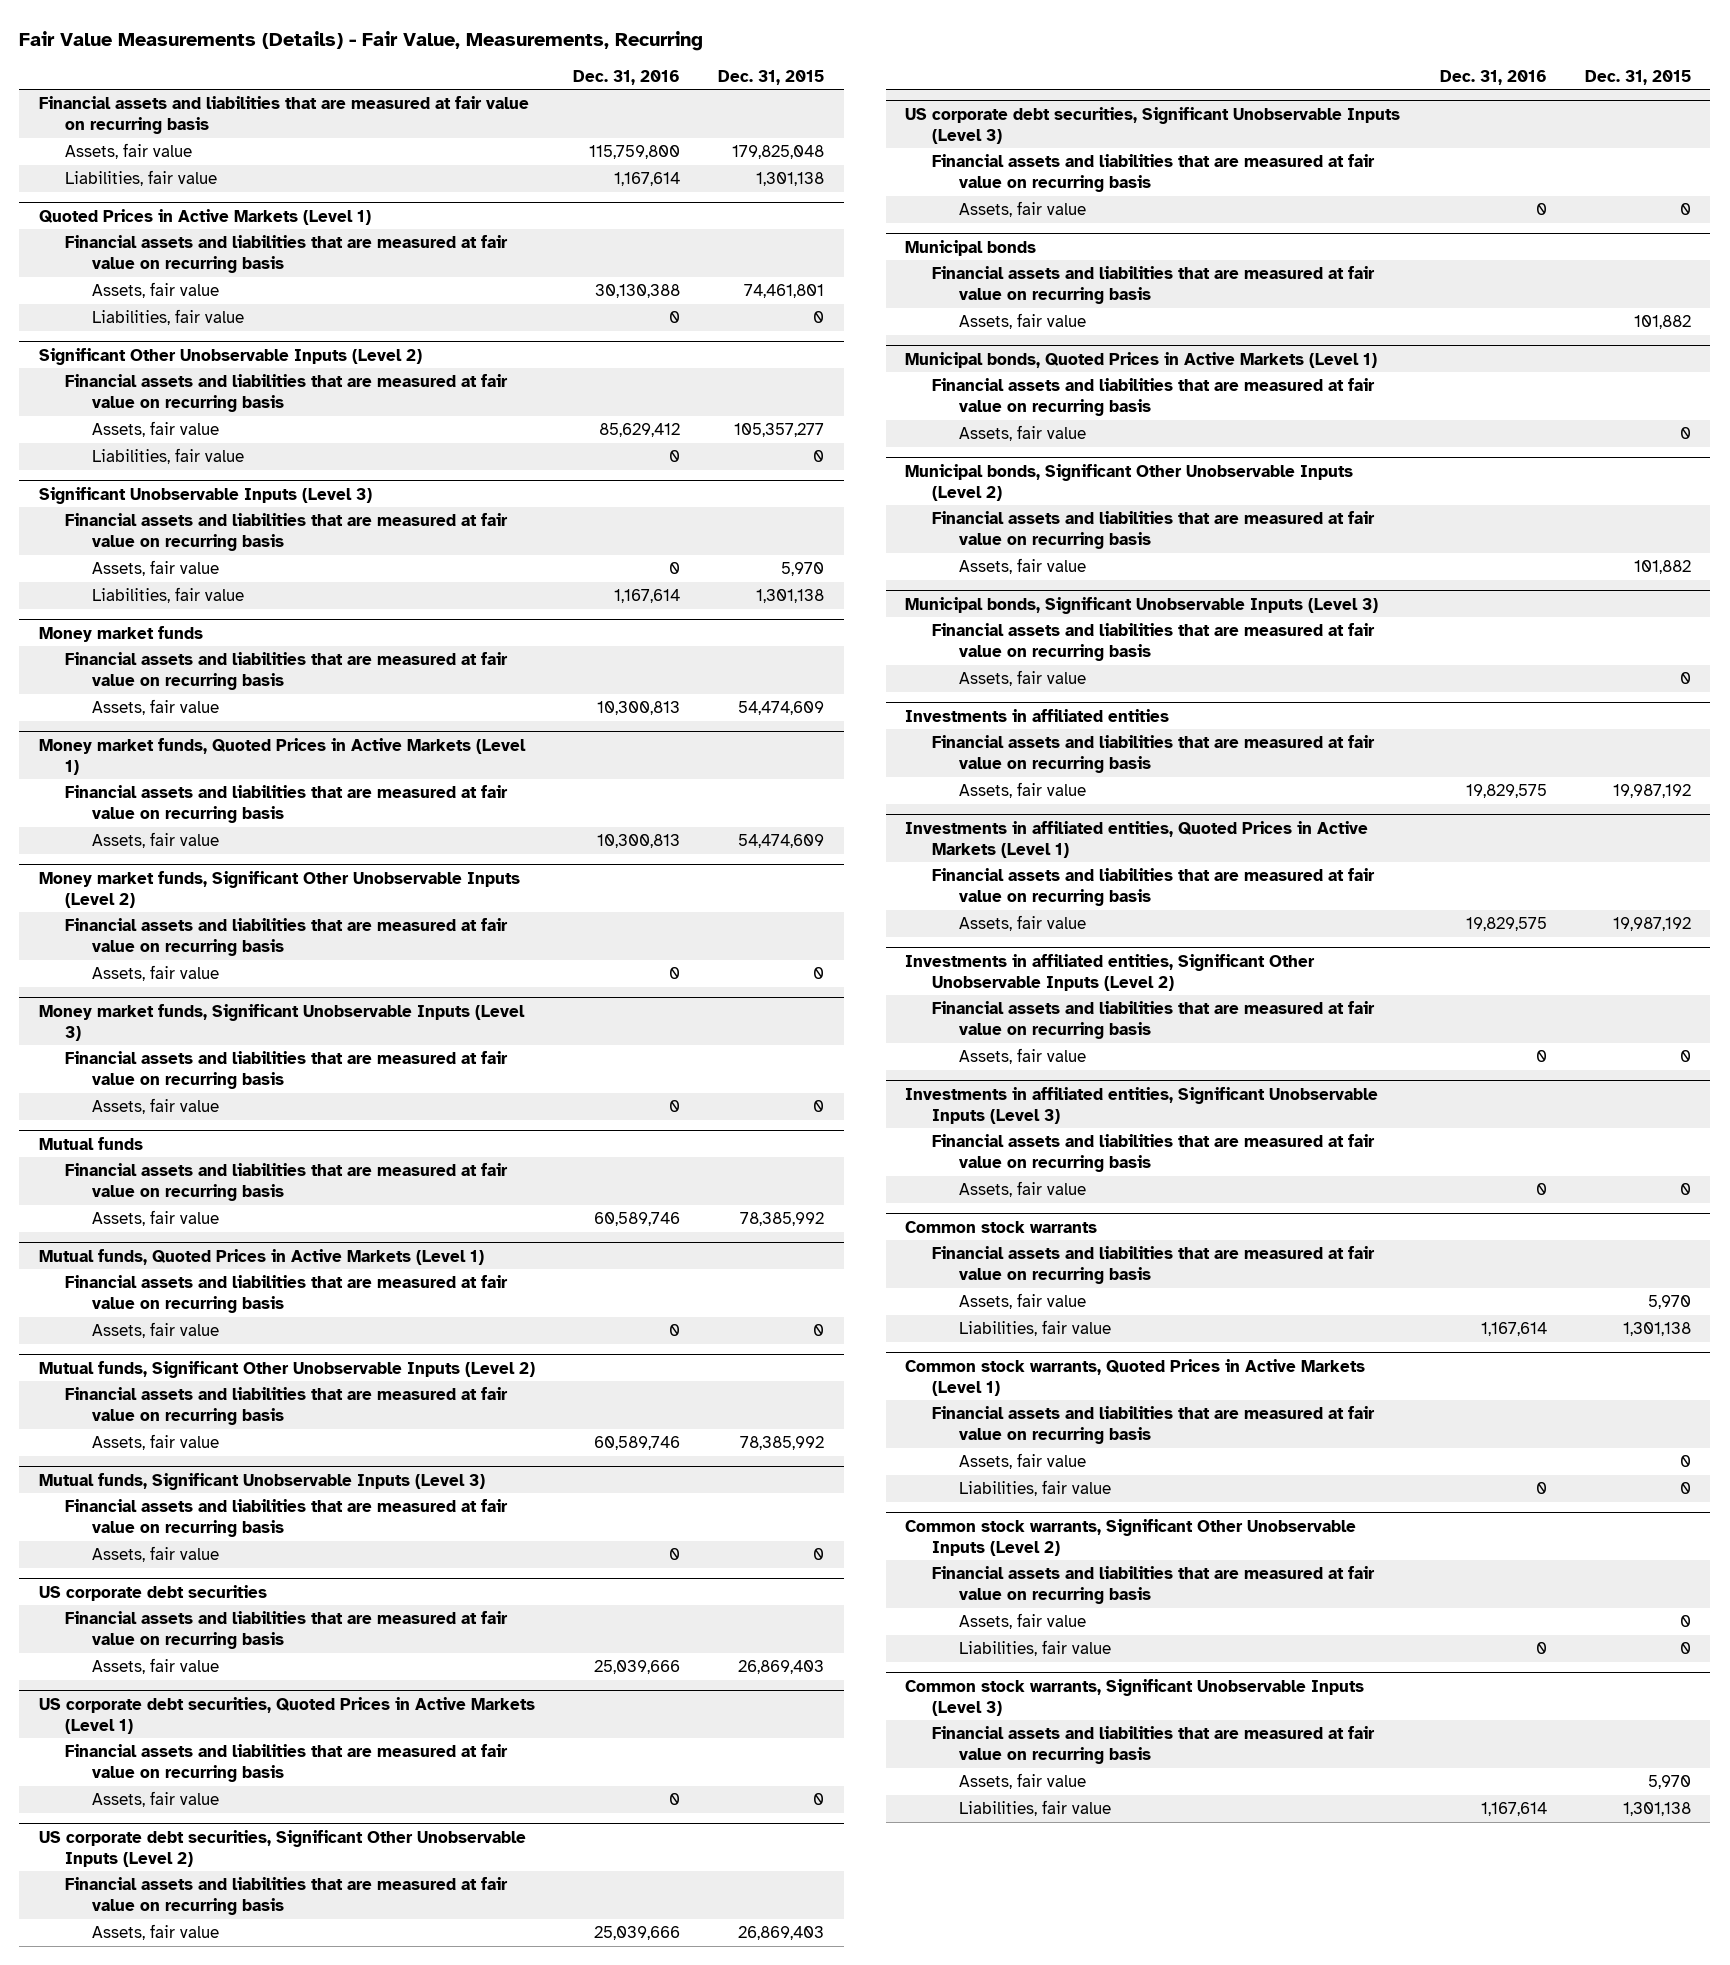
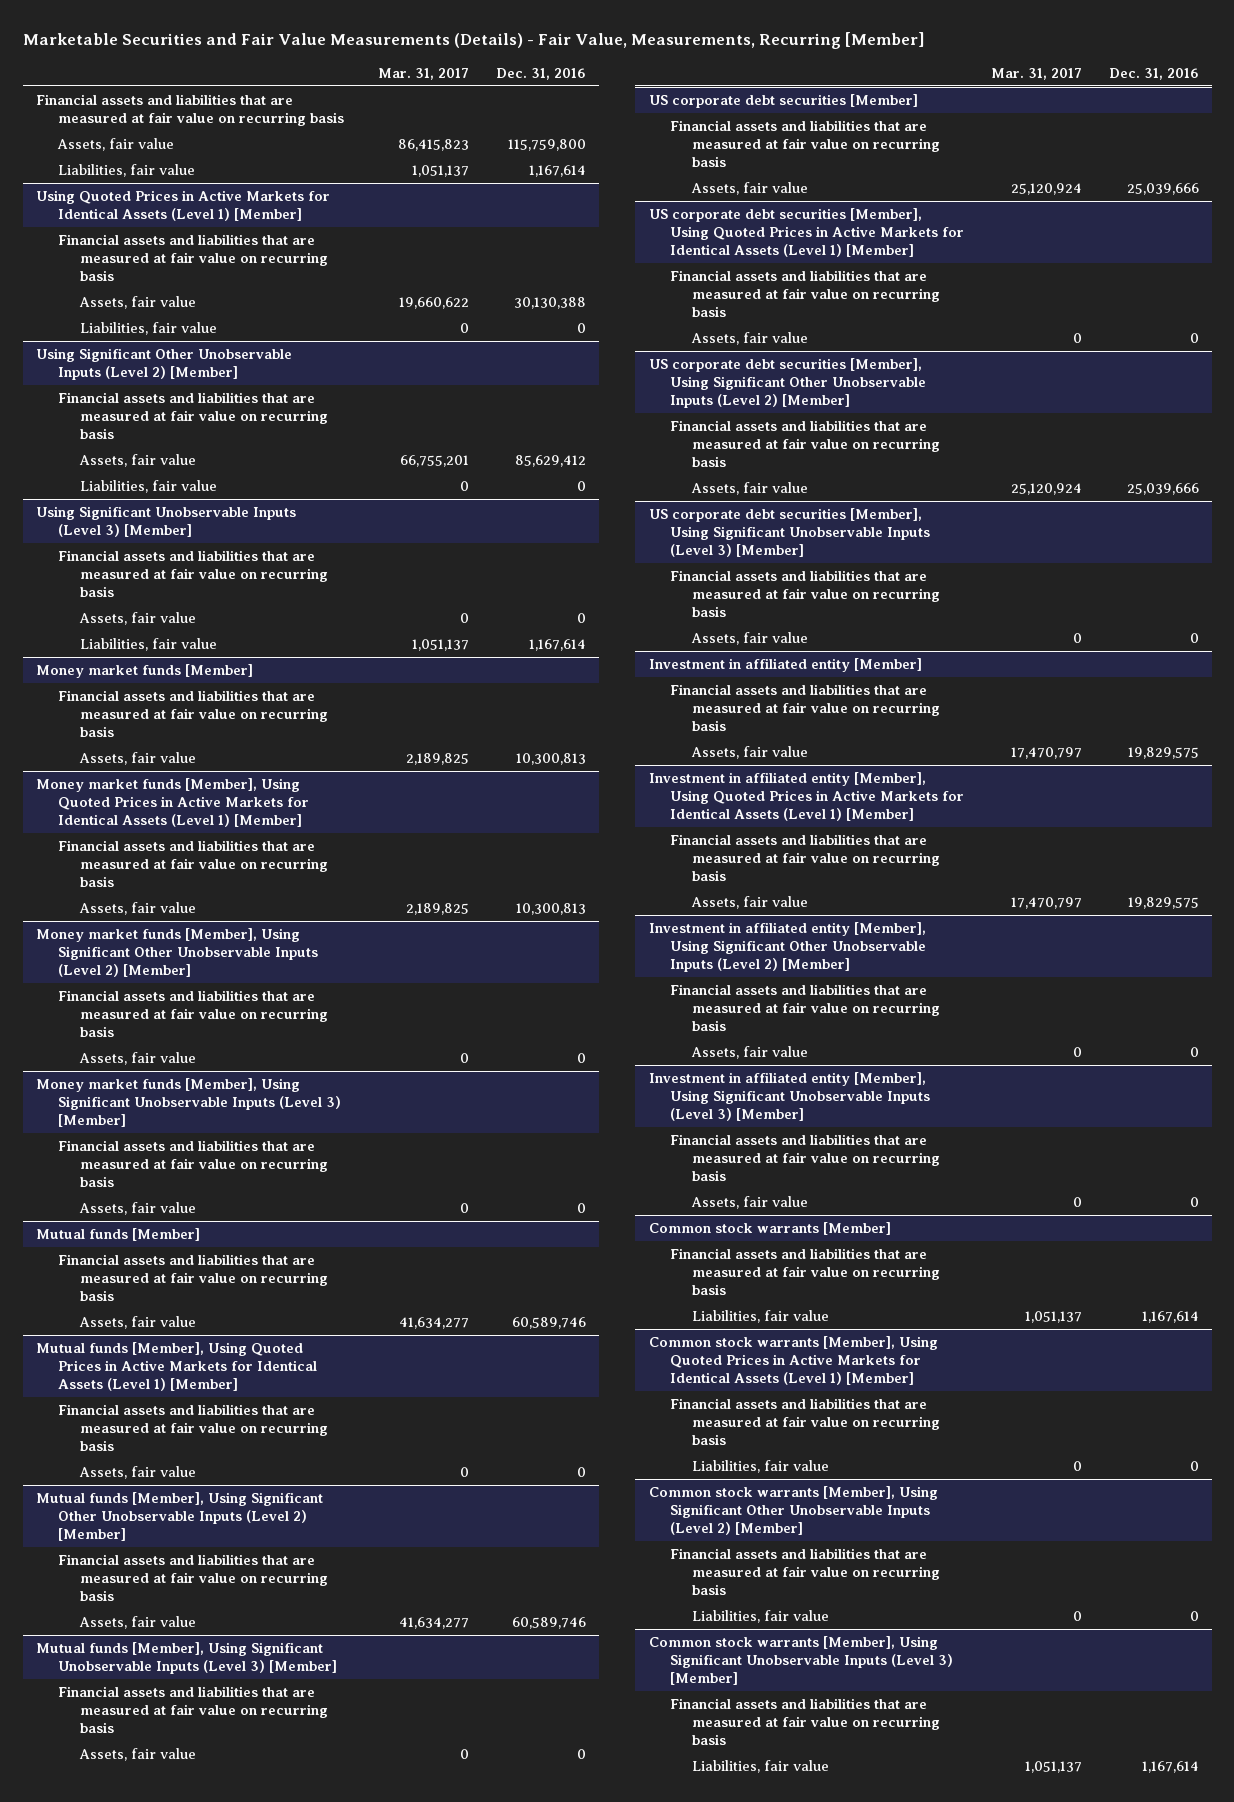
- Fair Value Measurements (Details) - Fair Value, Measurements, Recurring
+ Marketable Securities and Fair Value Measurements (Details) - Fair Value, Measurements, Recurring [Member]
- | Dec. 31, 2016 | Dec. 31, 2015
+ | Mar. 31, 2017 | Dec. 31, 2016
- Quoted Prices in Active Markets (Level 1)
+ Using Quoted Prices in Active Markets for Identical Assets (Level 1) [Member]
- Significant Other Unobservable Inputs (Level 2)
+ Using Significant Other Unobservable Inputs (Level 2) [Member]
- Significant Unobservable Inputs (Level 3)
+ Using Significant Unobservable Inputs (Level 3) [Member]
- Money market funds
+ Money market funds [Member]
- Money market funds, Quoted Prices in Active Markets (Level 1)
+ Money market funds [Member], Using Quoted Prices in Active Markets for Identical Assets (Level 1) [Member]
- Money market funds, Significant Other Unobservable Inputs (Level 2)
+ Money market funds [Member], Using Significant Other Unobservable Inputs (Level 2) [Member]
- Money market funds, Significant Unobservable Inputs (Level 3)
+ Money market funds [Member], Using Significant Unobservable Inputs (Level 3) [Member]
- Mutual funds
+ Mutual funds [Member]
- Mutual funds, Quoted Prices in Active Markets (Level 1)
+ Mutual funds [Member], Using Quoted Prices in Active Markets for Identical Assets (Level 1) [Member]
- Mutual funds, Significant Other Unobservable Inputs (Level 2)
+ Mutual funds [Member], Using Significant Other Unobservable Inputs (Level 2) [Member]
- Mutual funds, Significant Unobservable Inputs (Level 3)
+ Mutual funds [Member], Using Significant Unobservable Inputs (Level 3) [Member]
- US corporate debt securities
+ US corporate debt securities [Member]
- US corporate debt securities, Quoted Prices in Active Markets (Level 1)
+ US corporate debt securities [Member], Using Quoted Prices in Active Markets for Identical Assets (Level 1) [Member]
- US corporate debt securities, Significant Other Unobservable Inputs (Level 2)
+ US corporate debt securities [Member], Using Significant Other Unobservable Inputs (Level 2) [Member]
- US corporate debt securities, Significant Unobservable Inputs (Level 3)
+ US corporate debt securities [Member], Using Significant Unobservable Inputs (Level 3) [Member]
- Municipal bonds
- Financial assets and liabilities that are measured at fair value on recurring basis
- Assets, fair value | | 101,882
- Municipal bonds, Quoted Prices in Active Markets (Level 1)
- Financial assets and liabilities that are measured at fair value on recurring basis
- Assets, fair value | | 0
- Municipal bonds, Significant Other Unobservable Inputs (Level 2)
- Financial assets and liabilities that are measured at fair value on recurring basis
- Assets, fair value | | 101,882
- Municipal bonds, Significant Unobservable Inputs (Level 3)
- Financial assets and liabilities that are measured at fair value on recurring basis
- Assets, fair value | | 0
- Investments in affiliated entities
+ Investment in affiliated entity [Member]
- Investments in affiliated entities, Quoted Prices in Active Markets (Level 1)
+ Investment in affiliated entity [Member], Using Quoted Prices in Active Markets for Identical Assets (Level 1) [Member]
- Investments in affiliated entities, Significant Other Unobservable Inputs (Level 2)
+ Investment in affiliated entity [Member], Using Significant Other Unobservable Inputs (Level 2) [Member]
- Investments in affiliated entities, Significant Unobservable Inputs (Level 3)
+ Investment in affiliated entity [Member], Using Significant Unobservable Inputs (Level 3) [Member]
- Common stock warrants
+ Common stock warrants [Member]
- Assets, fair value | | 5,970
- Common stock warrants, Quoted Prices in Active Markets (Level 1)
+ Common stock warrants [Member], Using Quoted Prices in Active Markets for Identical Assets (Level 1) [Member]
- Assets, fair value | | 0
- Common stock warrants, Significant Other Unobservable Inputs (Level 2)
+ Common stock warrants [Member], Using Significant Other Unobservable Inputs (Level 2) [Member]
- Assets, fair value | | 0
- Common stock warrants, Significant Unobservable Inputs (Level 3)
+ Common stock warrants [Member], Using Significant Unobservable Inputs (Level 3) [Member]
- Assets, fair value | | 5,970

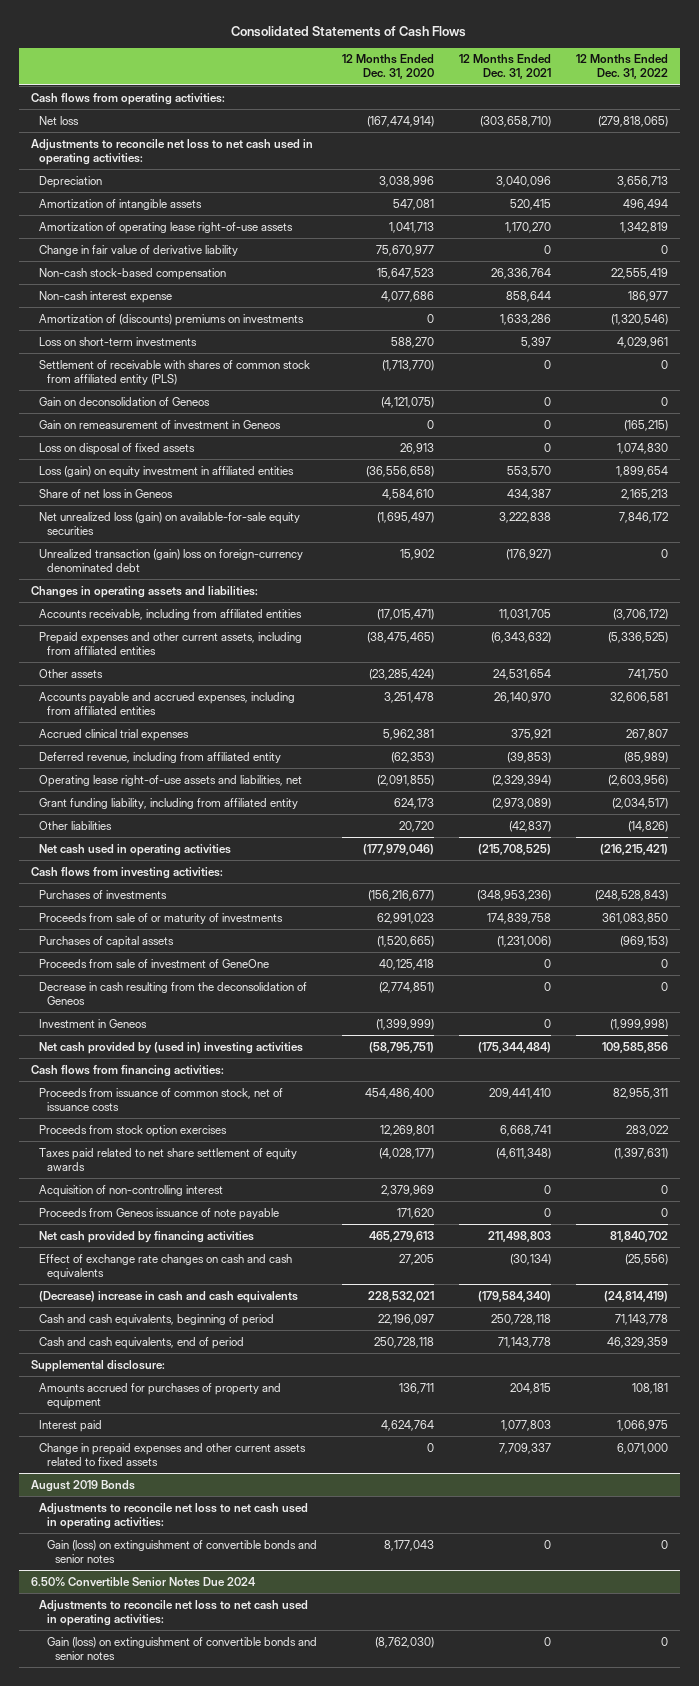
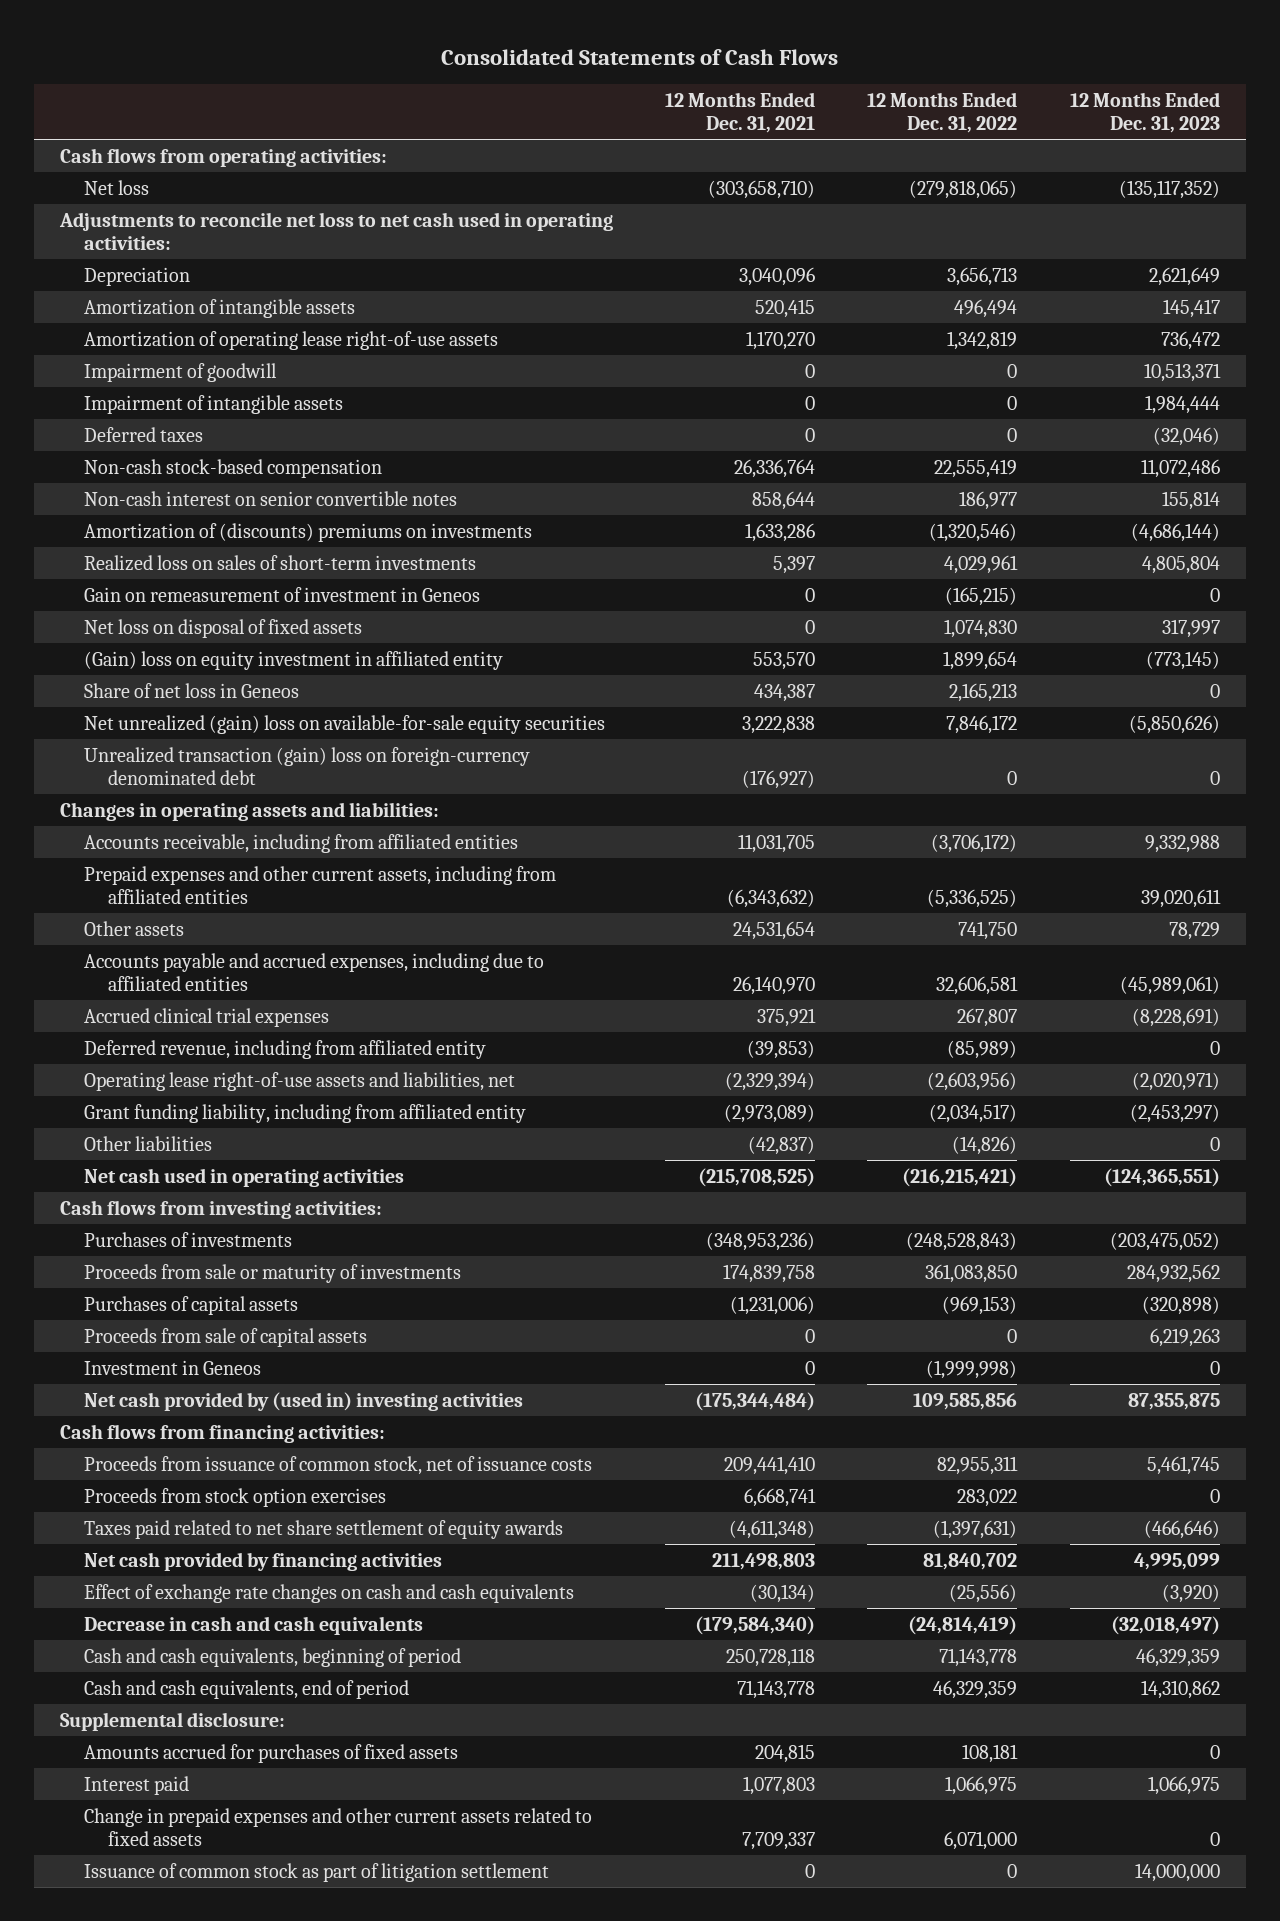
- | 12 Months Ended Dec. 31, 2020 | 12 Months Ended Dec. 31, 2021 | 12 Months Ended Dec. 31, 2022
+ | 12 Months Ended Dec. 31, 2021 | 12 Months Ended Dec. 31, 2022 | 12 Months Ended Dec. 31, 2023
- Change in fair value of derivative liability | 75,670,977 | 0 | 0
+ Impairment of goodwill | 0 | 0 | 10,513,371
+ Impairment of intangible assets | 0 | 0 | 1,984,444
+ Deferred taxes | 0 | 0 | (32,046)
- Non-cash interest expense | 4,077,686 | 858,644 | 186,977
+ Non-cash interest on senior convertible notes | 858,644 | 186,977 | 155,814
- Loss on short-term investments | 588,270 | 5,397 | 4,029,961
- Settlement of receivable with shares of common stock from affiliated entity (PLS) | (1,713,770) | 0 | 0
- Gain on deconsolidation of Geneos | (4,121,075) | 0 | 0
+ Realized loss on sales of short-term investments | 5,397 | 4,029,961 | 4,805,804
- Loss on disposal of fixed assets | 26,913 | 0 | 1,074,830
- Loss (gain) on equity investment in affiliated entities | (36,556,658) | 553,570 | 1,899,654
+ Net loss on disposal of fixed assets | 0 | 1,074,830 | 317,997
+ (Gain) loss on equity investment in affiliated entity | 553,570 | 1,899,654 | (773,145)
- Net unrealized loss (gain) on available-for-sale equity securities | (1,695,497) | 3,222,838 | 7,846,172
+ Net unrealized (gain) loss on available-for-sale equity securities | 3,222,838 | 7,846,172 | (5,850,626)
- Accounts payable and accrued expenses, including from affiliated entities | 3,251,478 | 26,140,970 | 32,606,581
+ Accounts payable and accrued expenses, including due to affiliated entities | 26,140,970 | 32,606,581 | (45,989,061)
- Proceeds from sale of or maturity of investments | 62,991,023 | 174,839,758 | 361,083,850
+ Proceeds from sale or maturity of investments | 174,839,758 | 361,083,850 | 284,932,562
- Proceeds from sale of investment of GeneOne | 40,125,418 | 0 | 0
- Decrease in cash resulting from the deconsolidation of Geneos | (2,774,851) | 0 | 0
+ Proceeds from sale of capital assets | 0 | 0 | 6,219,263
- Acquisition of non-controlling interest | 2,379,969 | 0 | 0
- Proceeds from Geneos issuance of note payable | 171,620 | 0 | 0
- (Decrease) increase in cash and cash equivalents | 228,532,021 | (179,584,340) | (24,814,419)
+ Decrease in cash and cash equivalents | (179,584,340) | (24,814,419) | (32,018,497)
- Amounts accrued for purchases of property and equipment | 136,711 | 204,815 | 108,181
+ Amounts accrued for purchases of fixed assets | 204,815 | 108,181 | 0
- August 2019 Bonds
- Adjustments to reconcile net loss to net cash used in operating activities:
- Gain (loss) on extinguishment of convertible bonds and senior notes | 8,177,043 | 0 | 0
- 6.50% Convertible Senior Notes Due 2024
- Adjustments to reconcile net loss to net cash used in operating activities:
- Gain (loss) on extinguishment of convertible bonds and senior notes | (8,762,030) | 0 | 0
+ Issuance of common stock as part of litigation settlement | 0 | 0 | 14,000,000

